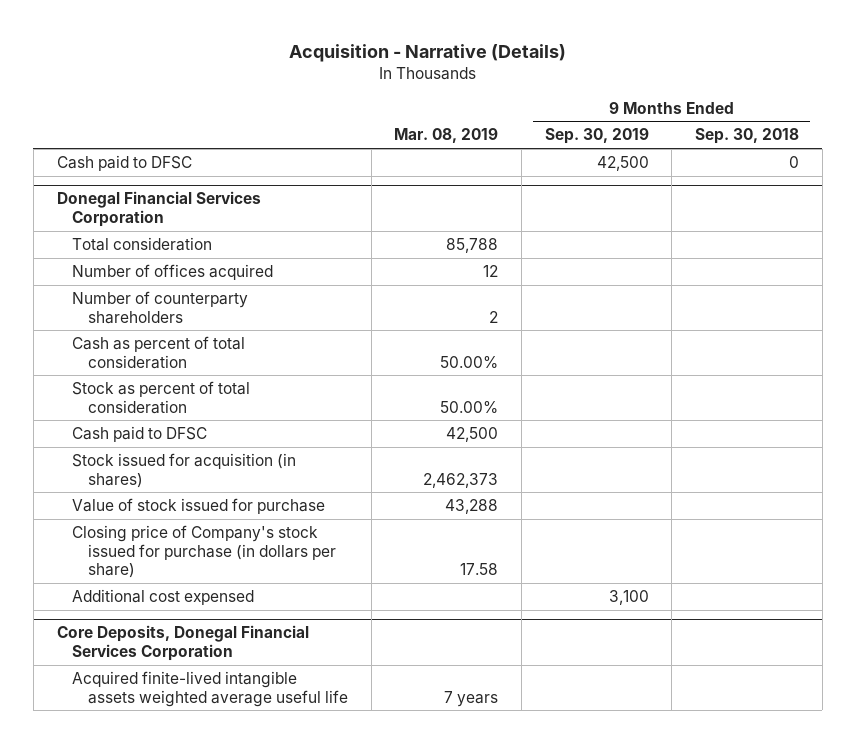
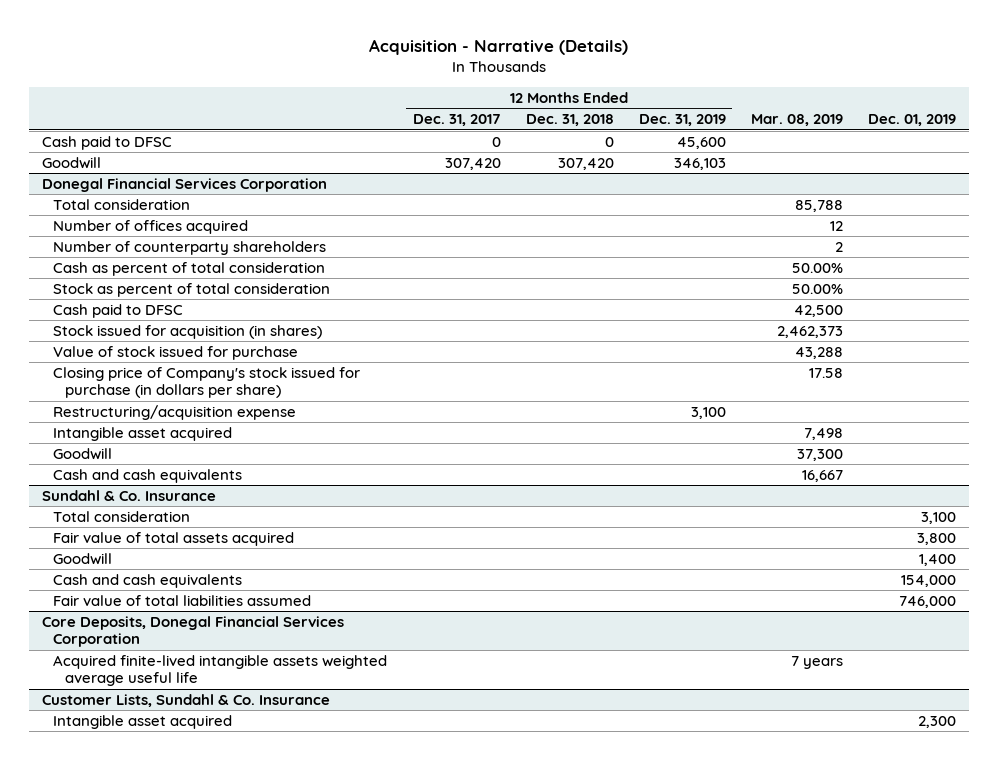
- | Mar. 08, 2019 | 9 Months Ended Sep. 30, 2019 | 9 Months Ended Sep. 30, 2018
+ | 12 Months Ended Dec. 31, 2017 | 12 Months Ended Dec. 31, 2018 | 12 Months Ended Dec. 31, 2019 | Mar. 08, 2019 | Dec. 01, 2019
+ Goodwill | 307,420 | 307,420 | 346,103 | |
@ Donegal Financial Services Corporation
- Additional cost expensed | | 3,100 |
+ Restructuring/acquisition expense | | | 3,100 | |
+ Intangible asset acquired | | | | 7,498 |
+ Goodwill | | | | 37,300 |
+ Cash and cash equivalents | | | | 16,667 |
+ Sundahl & Co. Insurance
+ Total consideration | | | | | 3,100
+ Fair value of total assets acquired | | | | | 3,800
+ Goodwill | | | | | 1,400
+ Cash and cash equivalents | | | | | 154,000
+ Fair value of total liabilities assumed | | | | | 746,000
+ Customer Lists, Sundahl & Co. Insurance
+ Intangible asset acquired | | | | | 2,300

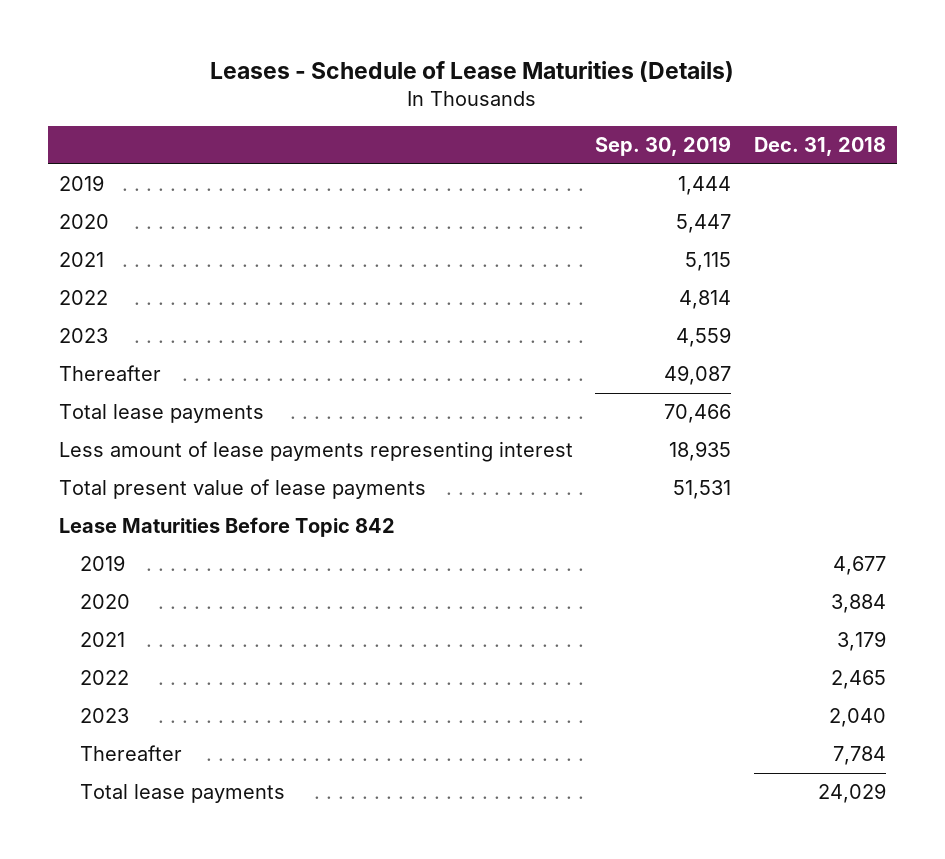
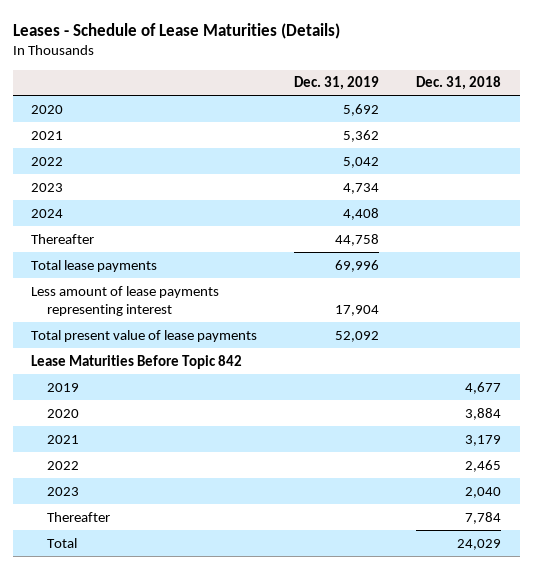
- | Sep. 30, 2019 | Dec. 31, 2018
+ | Dec. 31, 2019 | Dec. 31, 2018
- 2019 | 1,444 |
+ 2024 | 4,408 |
- Total lease payments | | 24,029
+ Total | | 24,029

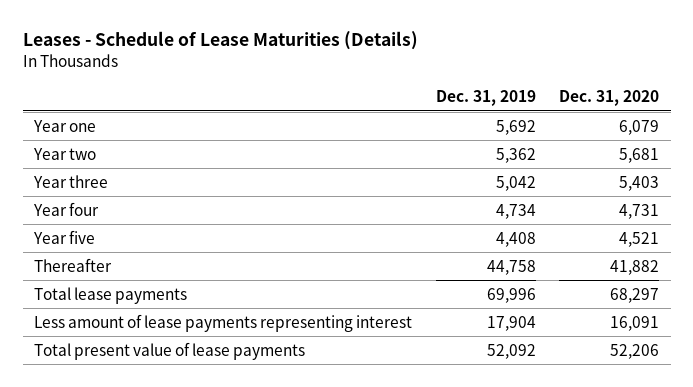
- | Dec. 31, 2019 | Dec. 31, 2018
+ | Dec. 31, 2019 | Dec. 31, 2020
- 2020 | 5,692 |
- 2021 | 5,362 |
- 2022 | 5,042 |
- 2023 | 4,734 |
- 2024 | 4,408 |
+ Year one | 5,692 | 6,079
+ Year two | 5,362 | 5,681
+ Year three | 5,042 | 5,403
+ Year four | 4,734 | 4,731
+ Year five | 4,408 | 4,521
- Lease Maturities Before Topic 842
- 2019 | | 4,677
- 2020 | | 3,884
- 2021 | | 3,179
- 2022 | | 2,465
- 2023 | | 2,040
- Thereafter | | 7,784
- Total | | 24,029

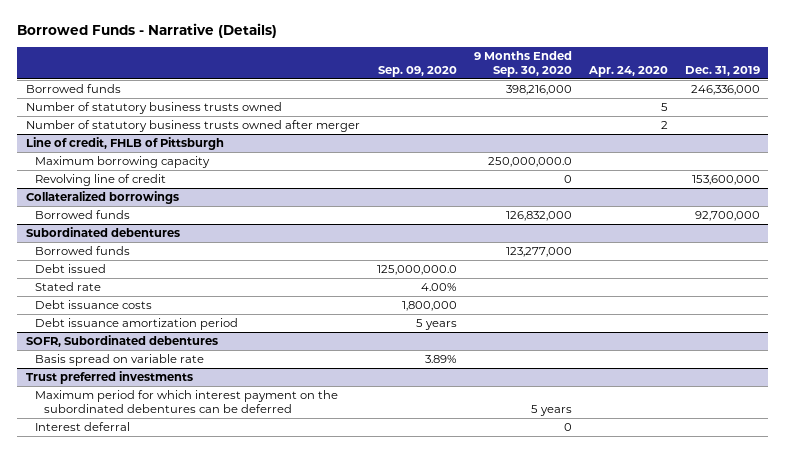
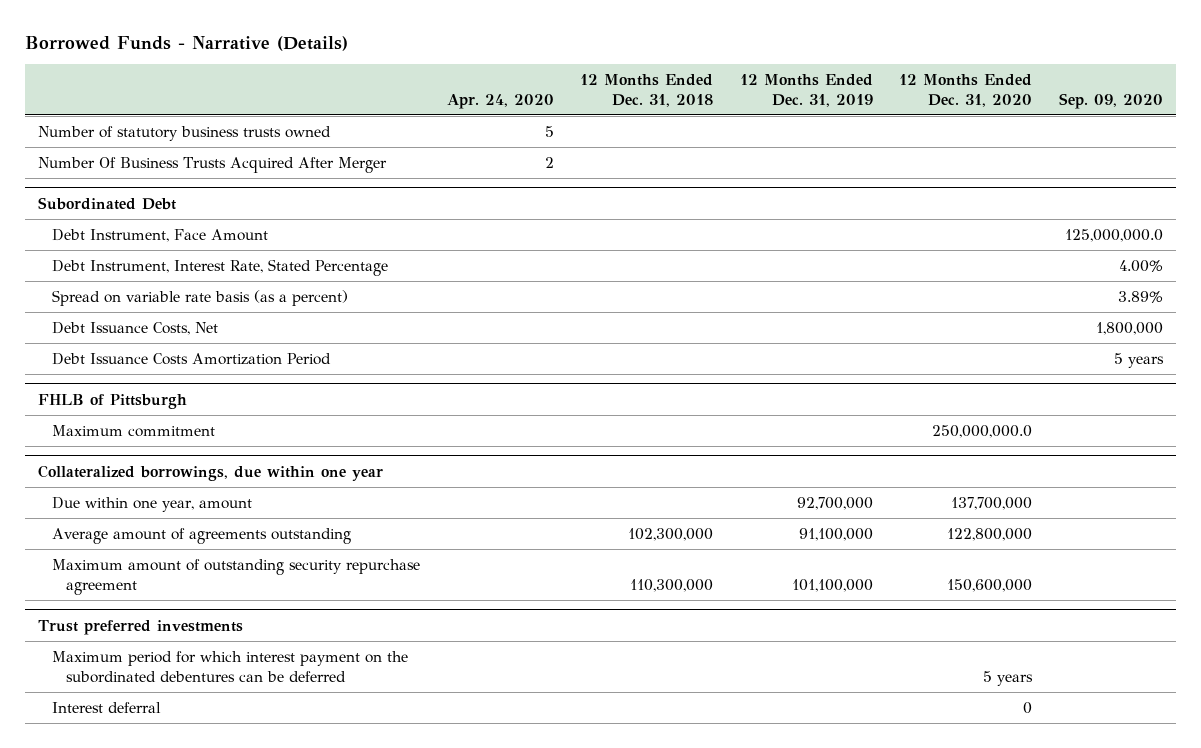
- | Sep. 09, 2020 | 9 Months Ended Sep. 30, 2020 | Apr. 24, 2020 | Dec. 31, 2019
+ | Apr. 24, 2020 | 12 Months Ended Dec. 31, 2018 | 12 Months Ended Dec. 31, 2019 | 12 Months Ended Dec. 31, 2020 | Sep. 09, 2020
- Borrowed funds | | 398,216,000 | | 246,336,000
- Number of statutory business trusts owned after merger | | | 2 |
- Line of credit, FHLB of Pittsburgh
- Maximum borrowing capacity | | 250,000,000.0 | |
- Revolving line of credit | | 0 | | 153,600,000
- Collateralized borrowings
- Borrowed funds | | 126,832,000 | | 92,700,000
- Subordinated debentures
- Borrowed funds | | 123,277,000 | |
- Debt issued | 125,000,000.0 | | |
- Stated rate | 4.00% | | |
- Debt issuance costs | 1,800,000 | | |
- Debt issuance amortization period | 5 years | | |
- SOFR, Subordinated debentures
- Basis spread on variable rate | 3.89% | | |
+ Number Of Business Trusts Acquired After Merger | 2 | | | |
+ Subordinated Debt
+ Debt Instrument, Face Amount | | | | | 125,000,000.0
+ Debt Instrument, Interest Rate, Stated Percentage | | | | | 4.00%
+ Spread on variable rate basis (as a percent) | | | | | 3.89%
+ Debt Issuance Costs, Net | | | | | 1,800,000
+ Debt Issuance Costs Amortization Period | | | | | 5 years
+ FHLB of Pittsburgh
+ Maximum commitment | | | | 250,000,000.0 |
+ Collateralized borrowings, due within one year
+ Due within one year, amount | | | 92,700,000 | 137,700,000 |
+ Average amount of agreements outstanding | | 102,300,000 | 91,100,000 | 122,800,000 |
+ Maximum amount of outstanding security repurchase agreement | | 110,300,000 | 101,100,000 | 150,600,000 |

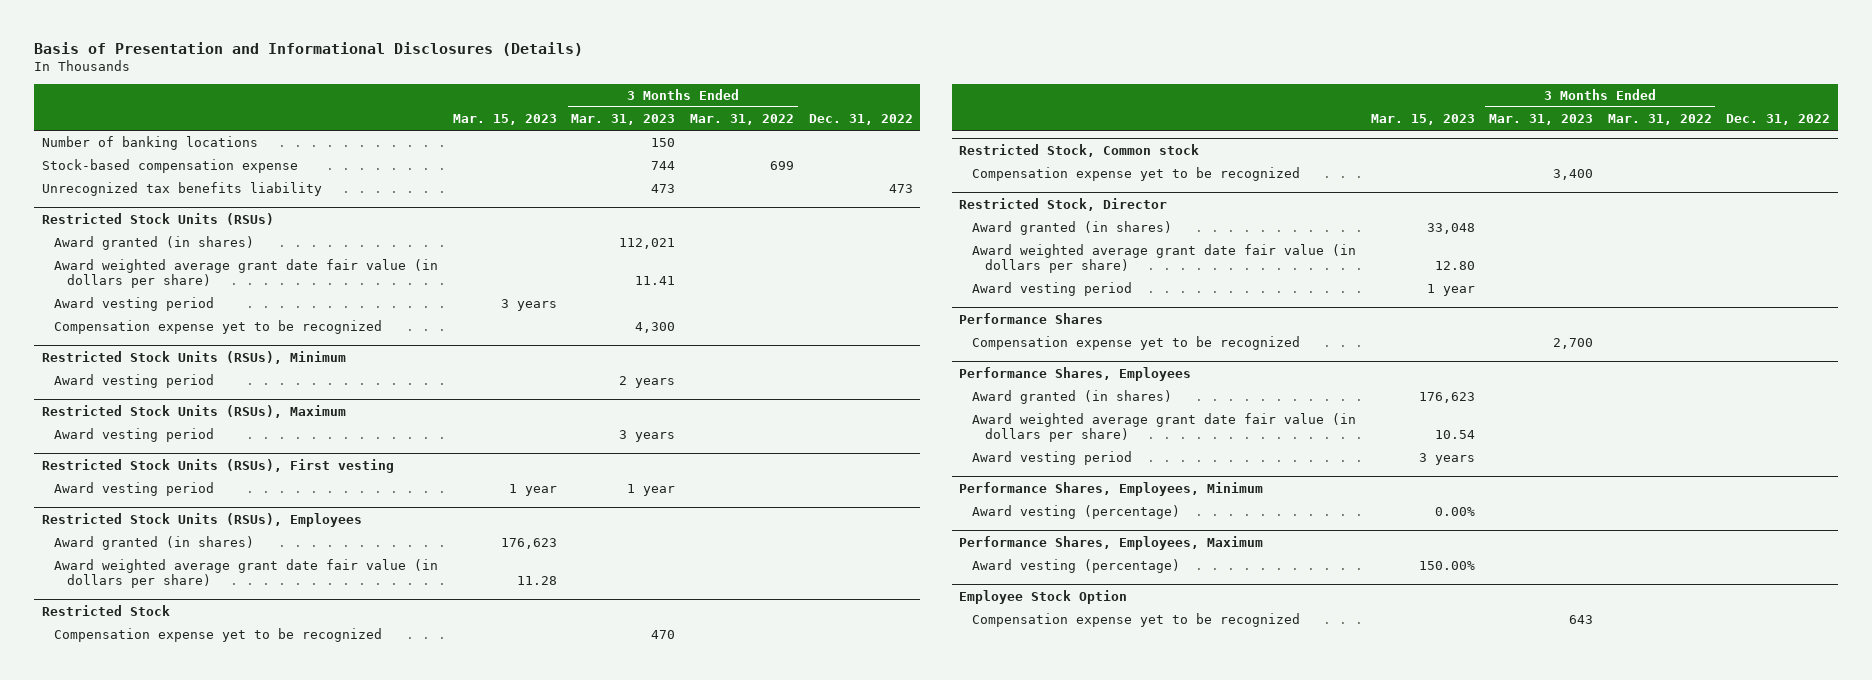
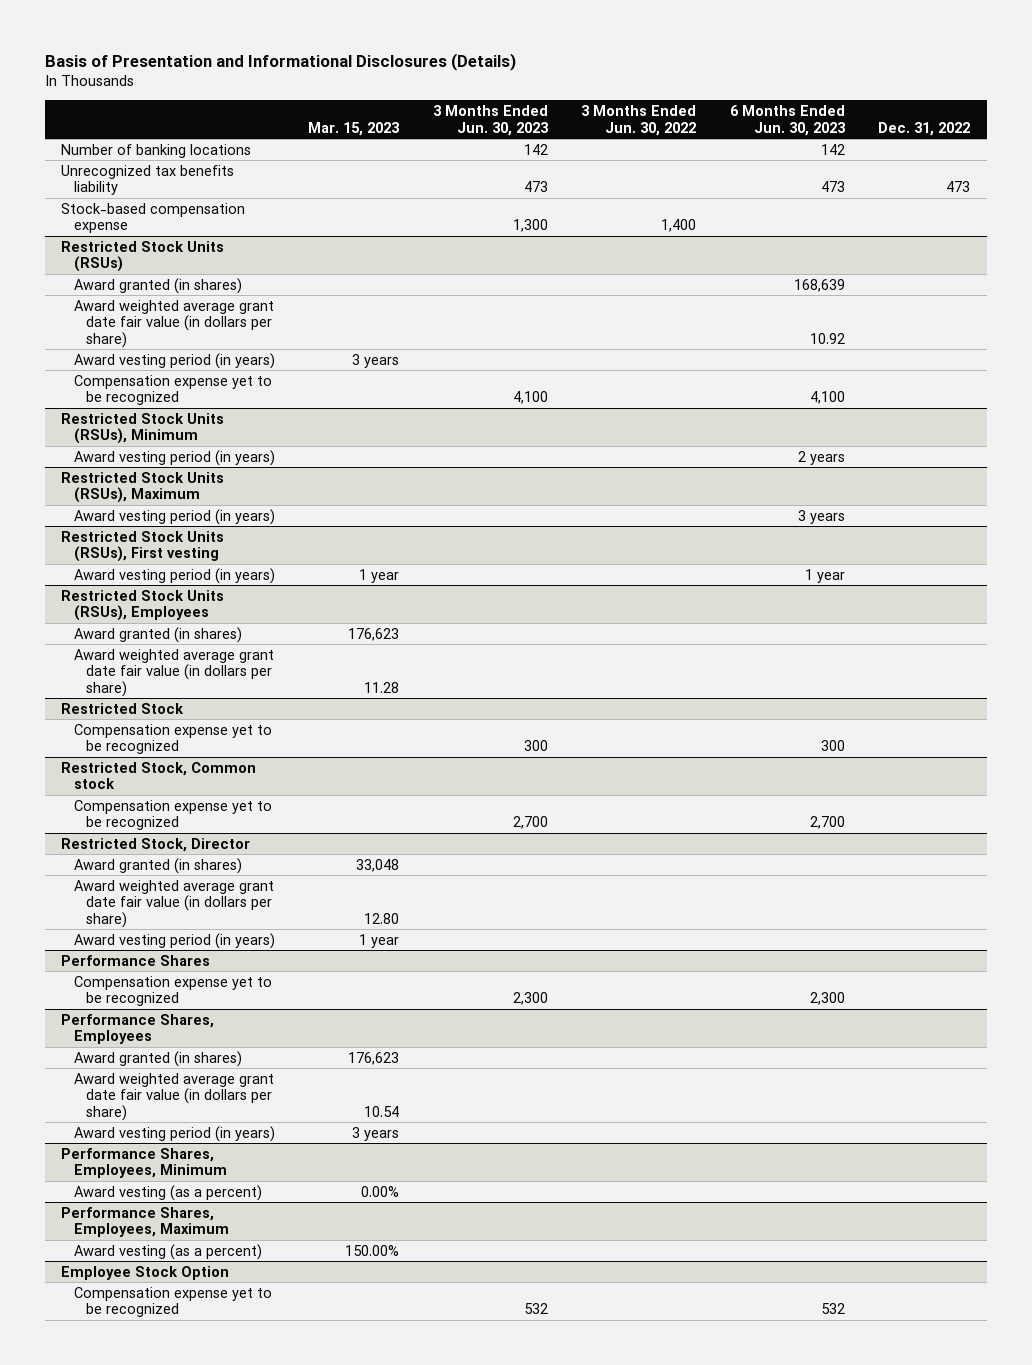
- | Mar. 15, 2023 | 3 Months Ended Mar. 31, 2023 | 3 Months Ended Mar. 31, 2022 | Dec. 31, 2022
+ | Mar. 15, 2023 | 3 Months Ended Jun. 30, 2023 | 3 Months Ended Jun. 30, 2022 | 6 Months Ended Jun. 30, 2023 | Dec. 31, 2022
moved down: Stock-based compensation expense | | 1,300 | 1,400 | |
@ Restricted Stock Units (RSUs)
- Award vesting period | 3 years | | |
+ Award vesting period (in years) | 3 years | | | |
@ Restricted Stock Units (RSUs), Minimum
- Award vesting period | | 2 years | |
+ Award vesting period (in years) | | | | 2 years |
@ Restricted Stock Units (RSUs), Maximum
- Award vesting period | | 3 years | |
+ Award vesting period (in years) | | | | 3 years |
@ Restricted Stock Units (RSUs), First vesting
- Award vesting period | 1 year | 1 year | |
+ Award vesting period (in years) | 1 year | | | 1 year |
@ Restricted Stock, Director
- Award vesting period | 1 year | | |
+ Award vesting period (in years) | 1 year | | | |
@ Performance Shares, Employees
- Award vesting period | 3 years | | |
+ Award vesting period (in years) | 3 years | | | |
@ Performance Shares, Employees, Minimum
- Award vesting (percentage) | 0.00% | | |
+ Award vesting (as a percent) | 0.00% | | | |
@ Performance Shares, Employees, Maximum
- Award vesting (percentage) | 150.00% | | |
+ Award vesting (as a percent) | 150.00% | | | |

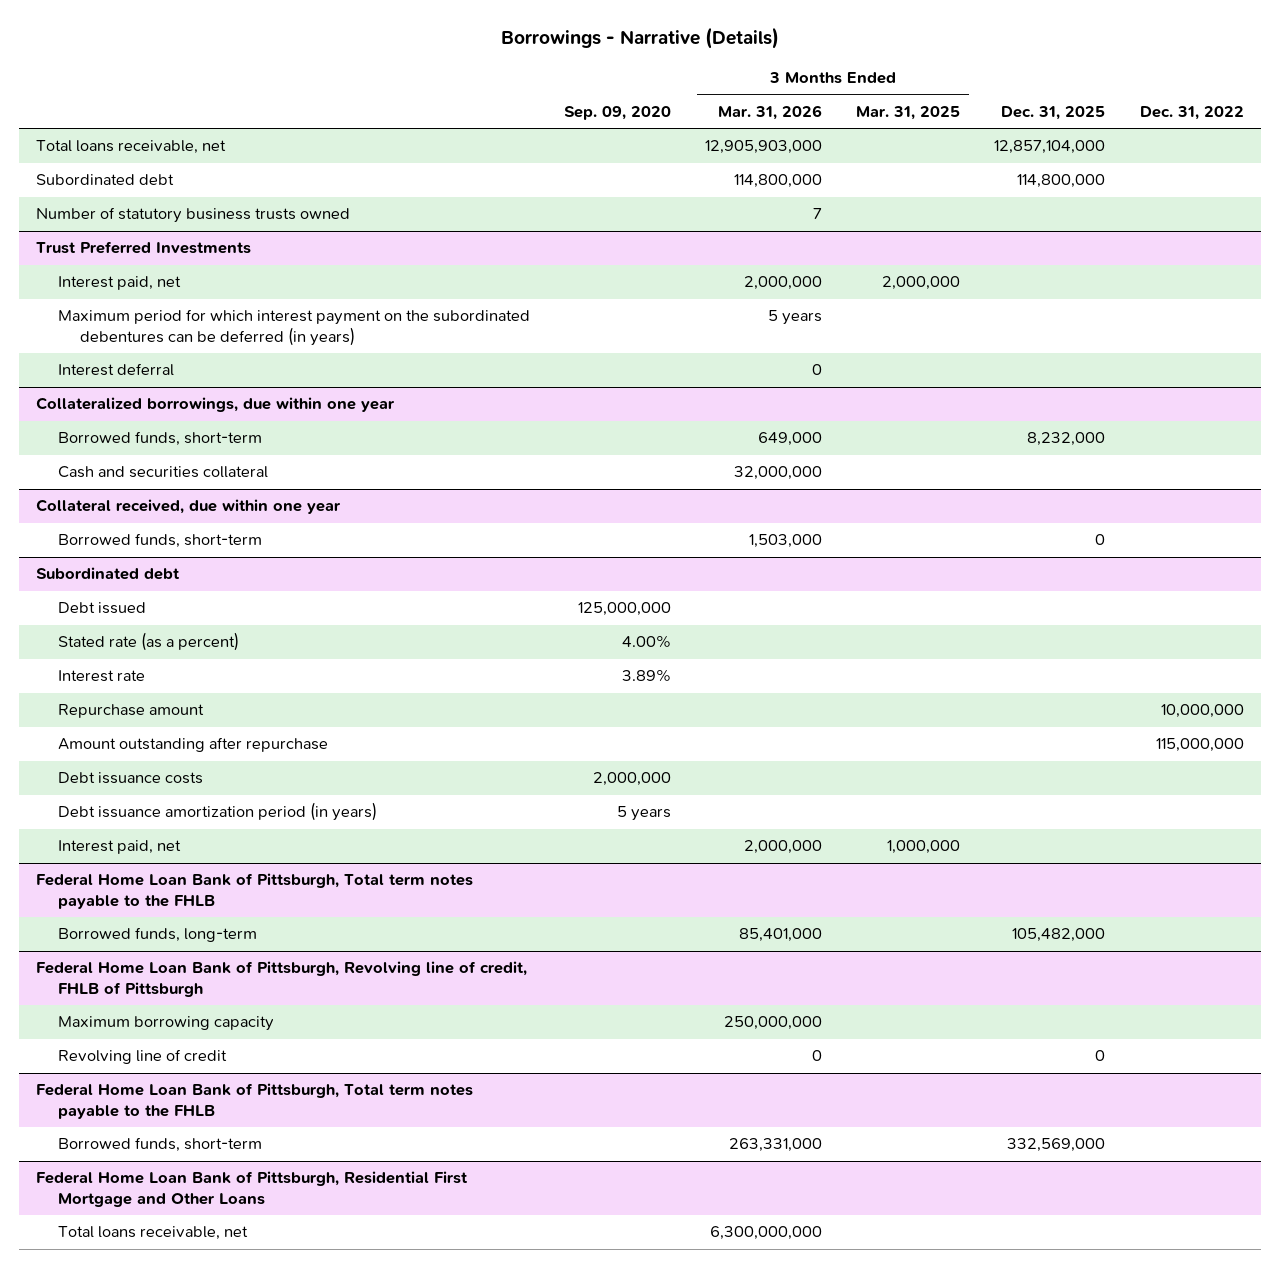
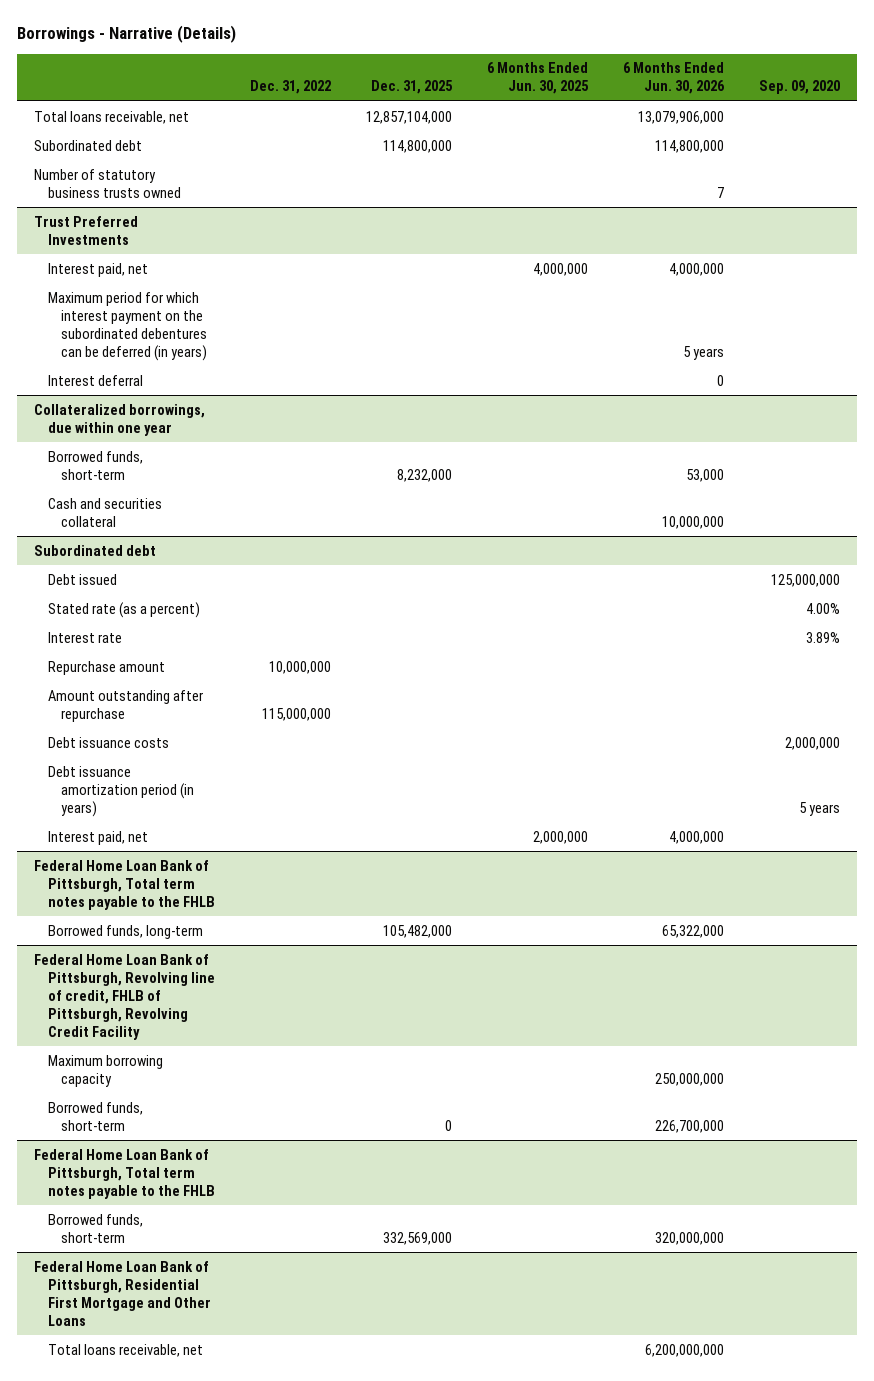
- | Sep. 09, 2020 | 3 Months Ended Mar. 31, 2026 | 3 Months Ended Mar. 31, 2025 | Dec. 31, 2025 | Dec. 31, 2022
+ | Dec. 31, 2022 | Dec. 31, 2025 | 6 Months Ended Jun. 30, 2025 | 6 Months Ended Jun. 30, 2026 | Sep. 09, 2020
- Collateral received, due within one year
- Borrowed funds, short-term | | 1,503,000 | | 0 |
- Federal Home Loan Bank of Pittsburgh, Revolving line of credit, FHLB of Pittsburgh
+ Federal Home Loan Bank of Pittsburgh, Revolving line of credit, FHLB of Pittsburgh, Revolving Credit Facility
- Revolving line of credit | | 0 | | 0 |
+ Borrowed funds, short-term | | 0 | | 226,700,000 |

